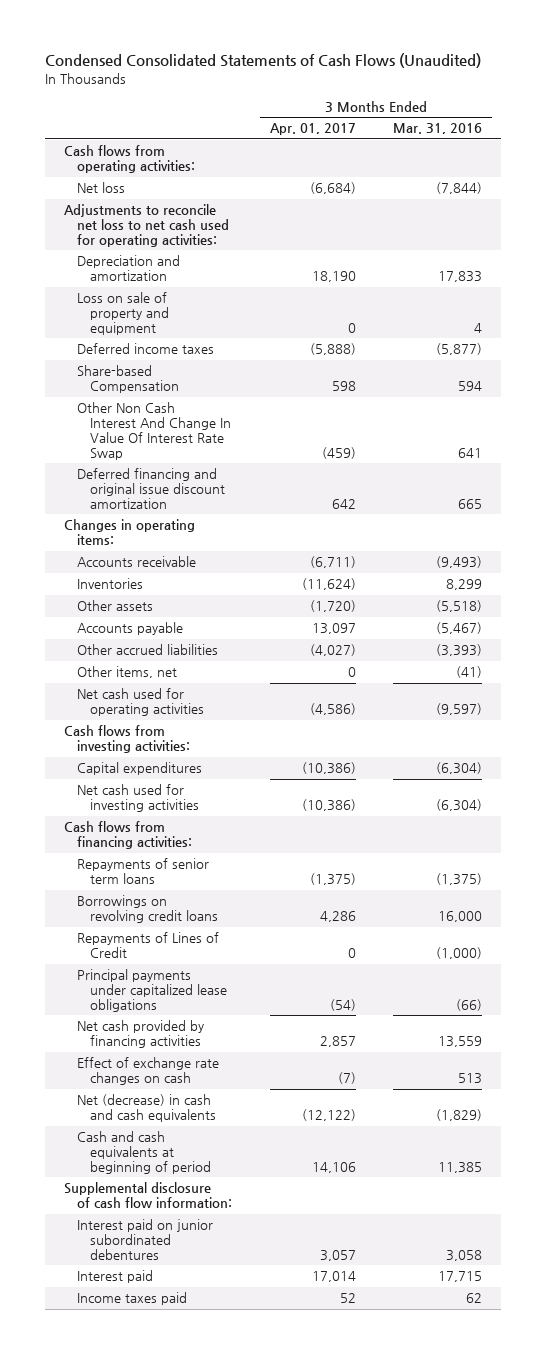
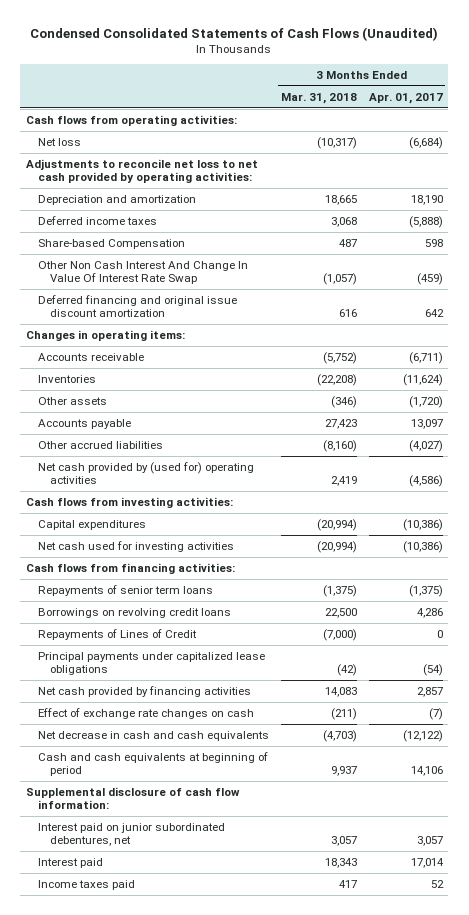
- | 3 Months Ended Apr. 01, 2017 | 3 Months Ended Mar. 31, 2016
+ | 3 Months Ended Mar. 31, 2018 | 3 Months Ended Apr. 01, 2017
- Adjustments to reconcile net loss to net cash used for operating activities:
+ Adjustments to reconcile net loss to net cash provided by operating activities:
- Loss on sale of property and equipment | 0 | 4
- Other items, net | 0 | (41)
- Net cash used for operating activities | (4,586) | (9,597)
+ Net cash provided by (used for) operating activities | 2,419 | (4,586)
- Net (decrease) in cash and cash equivalents | (12,122) | (1,829)
+ Net decrease in cash and cash equivalents | (4,703) | (12,122)
- Interest paid on junior subordinated debentures | 3,057 | 3,058
+ Interest paid on junior subordinated debentures, net | 3,057 | 3,057

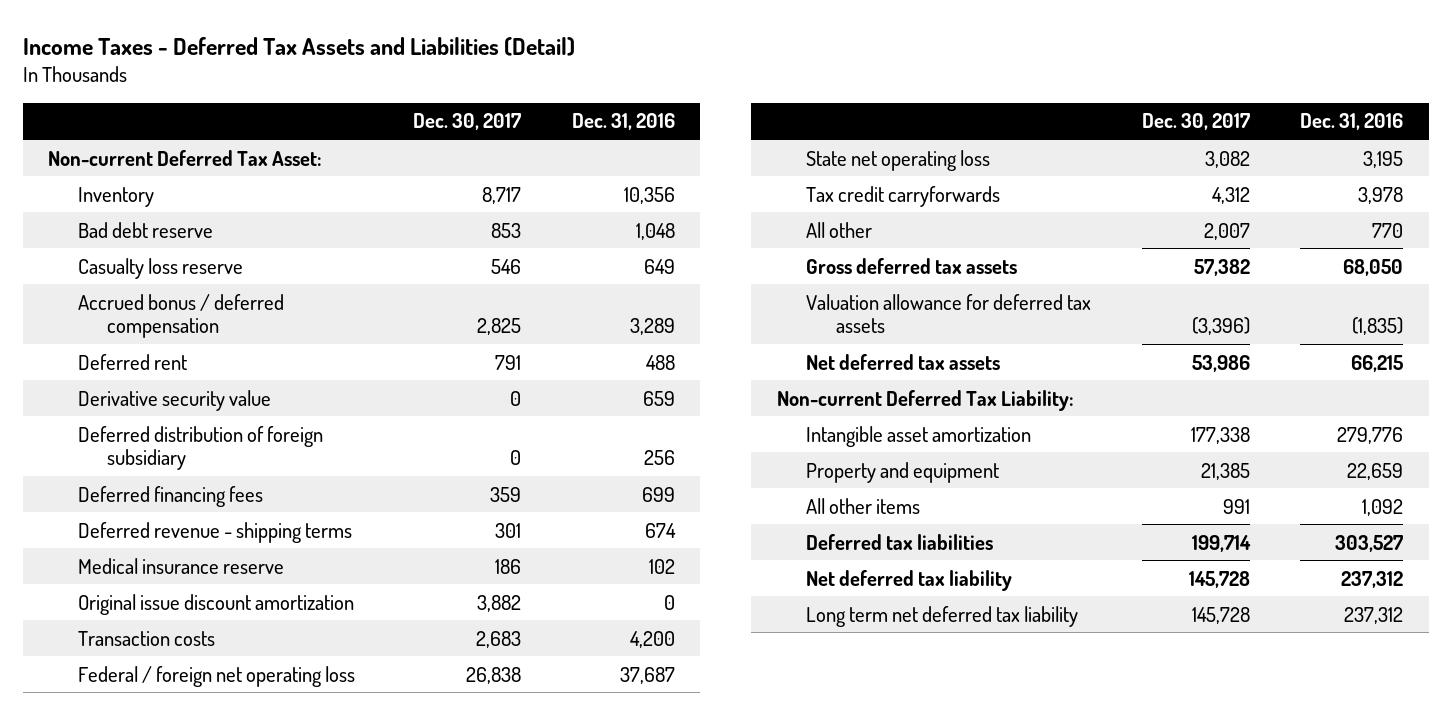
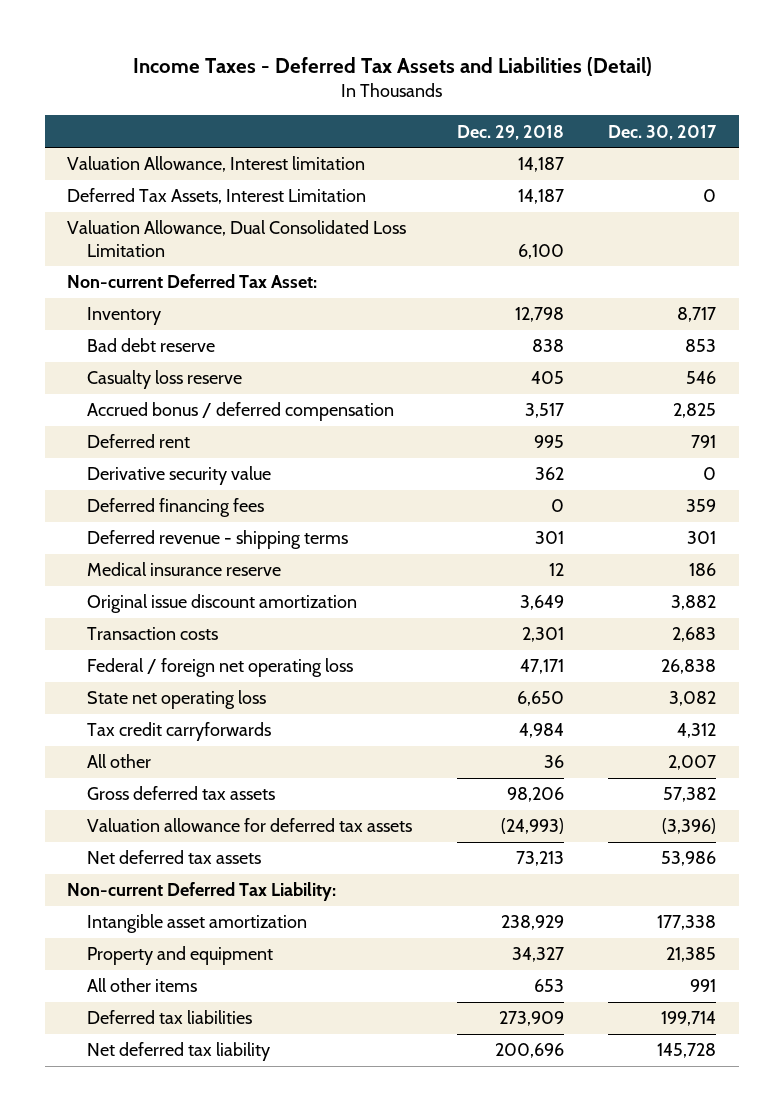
- | Dec. 30, 2017 | Dec. 31, 2016
+ | Dec. 29, 2018 | Dec. 30, 2017
+ Valuation Allowance, Interest limitation | 14,187 |
+ Deferred Tax Assets, Interest Limitation | 14,187 | 0
+ Valuation Allowance, Dual Consolidated Loss Limitation | 6,100 |
- Deferred distribution of foreign subsidiary | 0 | 256
- Long term net deferred tax liability | 145,728 | 237,312

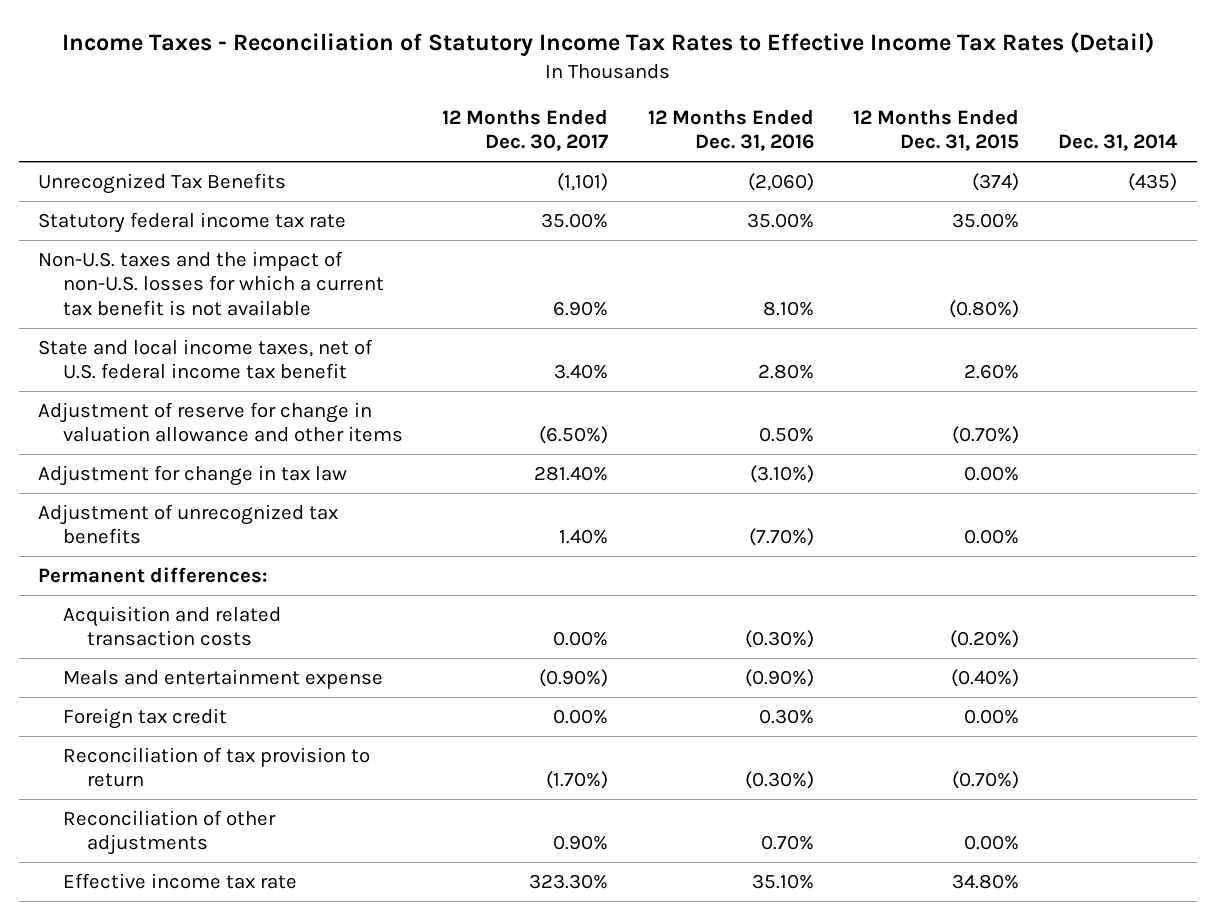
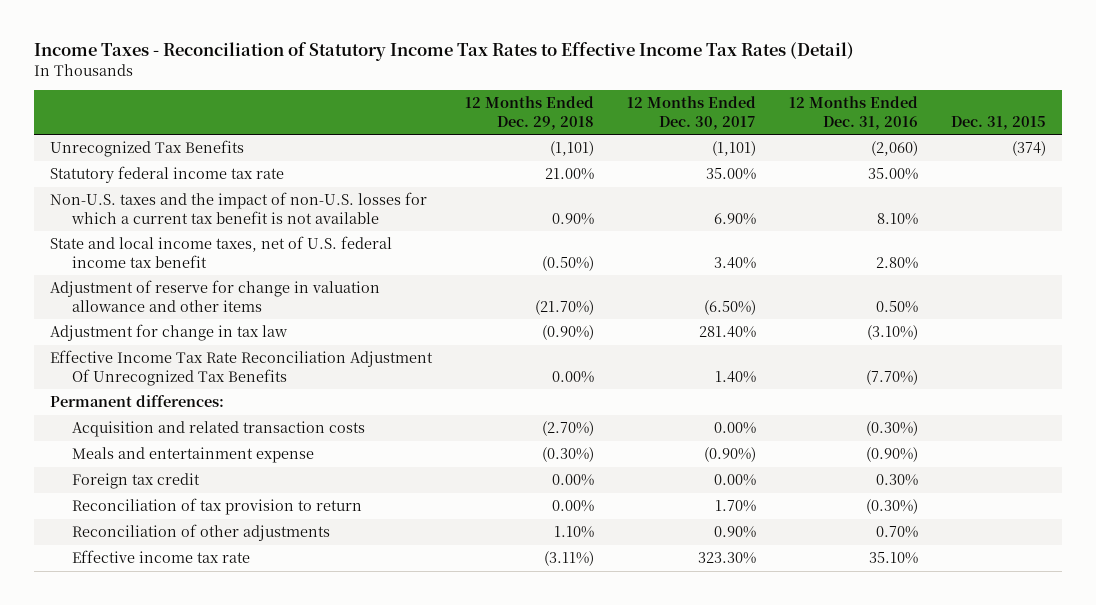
- | 12 Months Ended Dec. 30, 2017 | 12 Months Ended Dec. 31, 2016 | 12 Months Ended Dec. 31, 2015 | Dec. 31, 2014
+ | 12 Months Ended Dec. 29, 2018 | 12 Months Ended Dec. 30, 2017 | 12 Months Ended Dec. 31, 2016 | Dec. 31, 2015
- Adjustment of unrecognized tax benefits | 1.40% | (7.70%) | 0.00% |
+ Effective Income Tax Rate Reconciliation Adjustment Of Unrecognized Tax Benefits | 0.00% | 1.40% | (7.70%) |
- Reconciliation of tax provision to return | (1.70%) | (0.30%) | (0.70%) |
+ Reconciliation of tax provision to return | 0.00% | 1.70% | (0.30%) |

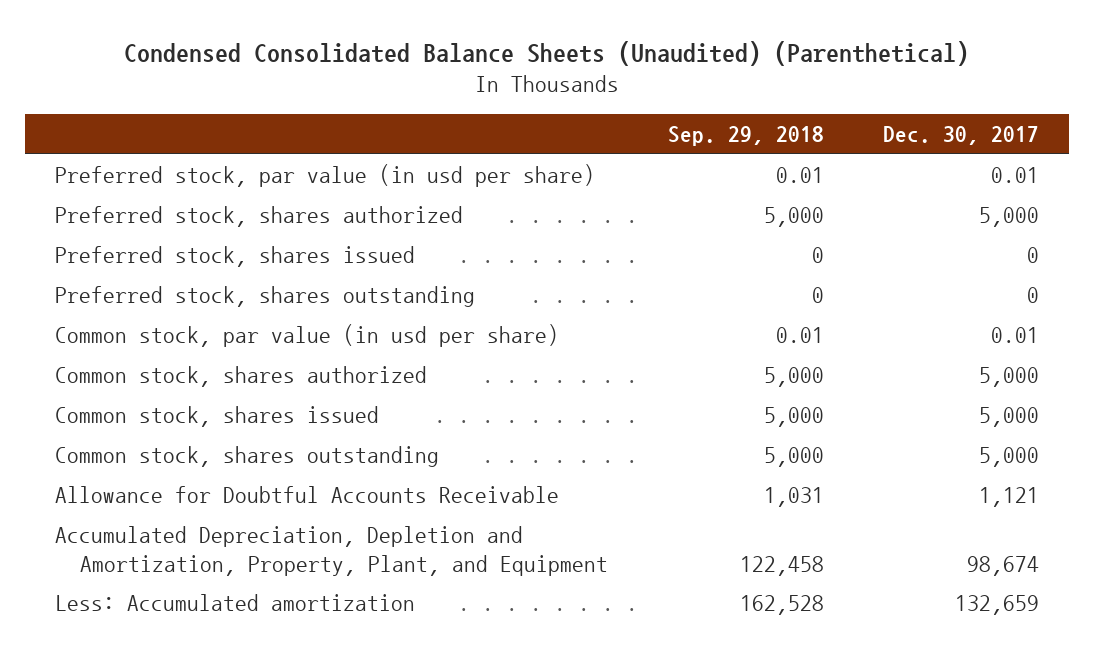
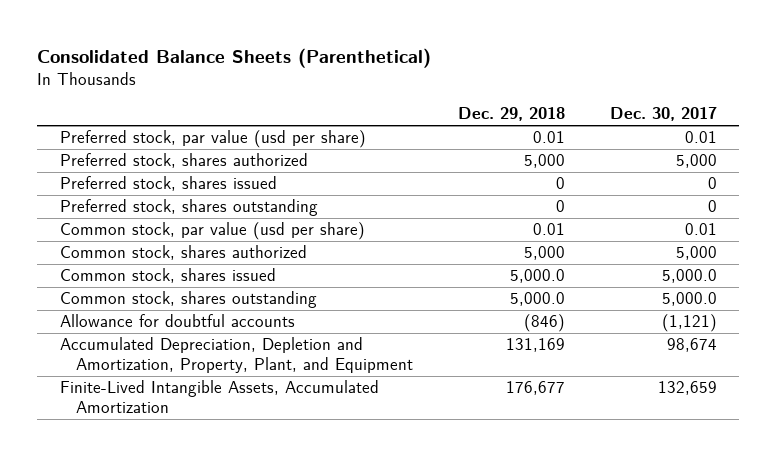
- Condensed Consolidated Balance Sheets (Unaudited) (Parenthetical)
+ Consolidated Balance Sheets (Parenthetical)
- | Sep. 29, 2018 | Dec. 30, 2017
+ | Dec. 29, 2018 | Dec. 30, 2017
- Preferred stock, par value (in usd per share) | 0.01 | 0.01
+ Preferred stock, par value (usd per share) | 0.01 | 0.01
- Common stock, par value (in usd per share) | 0.01 | 0.01
+ Common stock, par value (usd per share) | 0.01 | 0.01
- Common stock, shares issued | 5,000 | 5,000
- Common stock, shares outstanding | 5,000 | 5,000
- Allowance for Doubtful Accounts Receivable | 1,031 | 1,121
+ Common stock, shares issued | 5,000.0 | 5,000.0
+ Common stock, shares outstanding | 5,000.0 | 5,000.0
+ Allowance for doubtful accounts | (846) | (1,121)
- Less: Accumulated amortization | 162,528 | 132,659
+ Finite-Lived Intangible Assets, Accumulated Amortization | 176,677 | 132,659

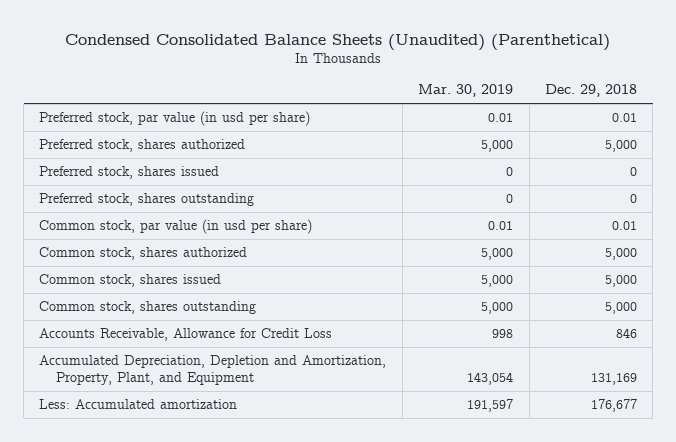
- Consolidated Balance Sheets (Parenthetical)
+ Condensed Consolidated Balance Sheets (Unaudited) (Parenthetical)
- | Dec. 29, 2018 | Dec. 30, 2017
+ | Mar. 30, 2019 | Dec. 29, 2018
- Preferred stock, par value (usd per share) | 0.01 | 0.01
+ Preferred stock, par value (in usd per share) | 0.01 | 0.01
- Common stock, par value (usd per share) | 0.01 | 0.01
+ Common stock, par value (in usd per share) | 0.01 | 0.01
- Common stock, shares issued | 5,000.0 | 5,000.0
- Common stock, shares outstanding | 5,000.0 | 5,000.0
- Allowance for doubtful accounts | (846) | (1,121)
+ Common stock, shares issued | 5,000 | 5,000
+ Common stock, shares outstanding | 5,000 | 5,000
+ Accounts Receivable, Allowance for Credit Loss | 998 | 846
- Finite-Lived Intangible Assets, Accumulated Amortization | 176,677 | 132,659
+ Less: Accumulated amortization | 191,597 | 176,677

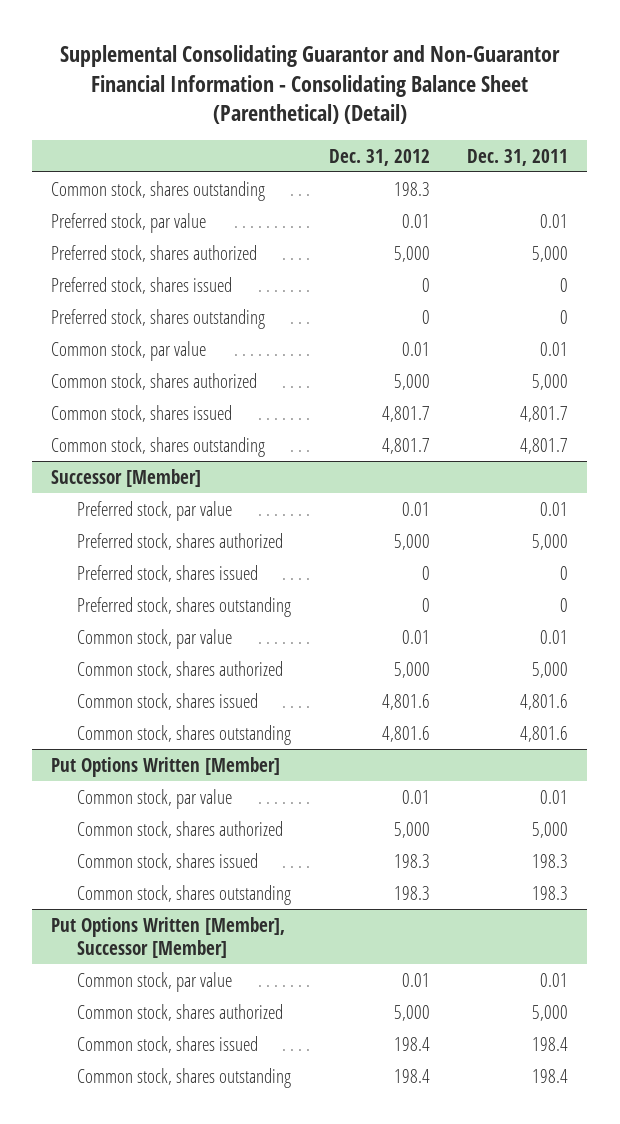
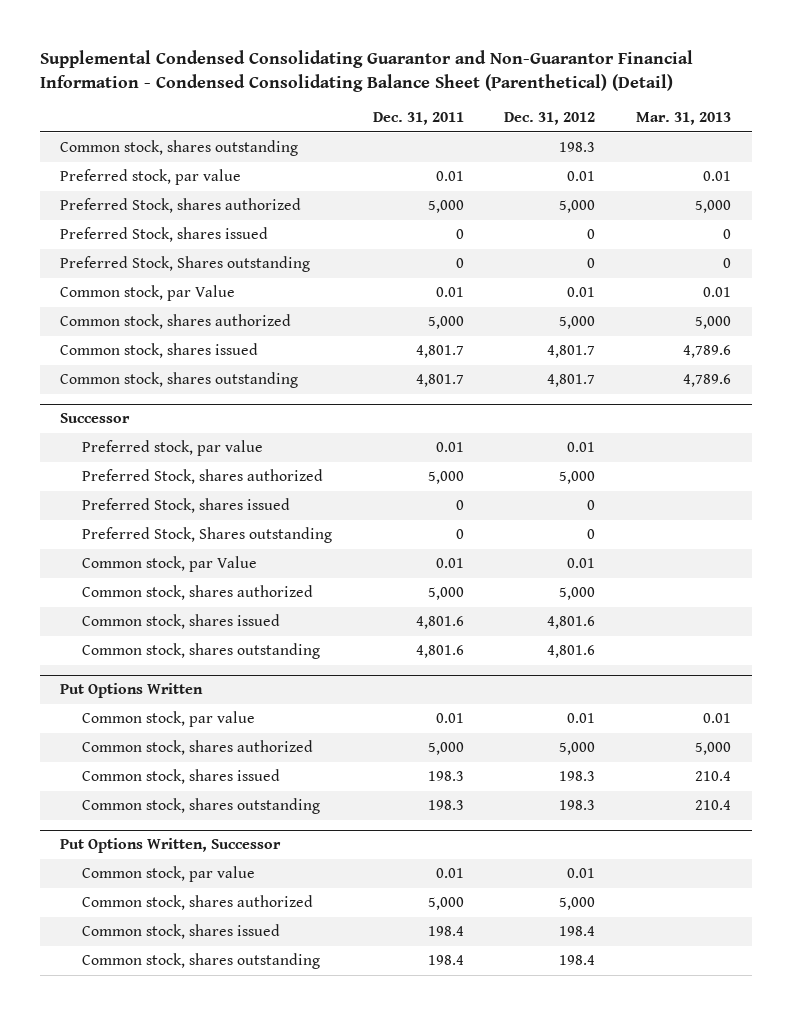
- Supplemental Consolidating Guarantor and Non-Guarantor Financial Information - Consolidating Balance Sheet (Parenthetical) (Detail)
+ Supplemental Condensed Consolidating Guarantor and Non-Guarantor Financial Information - Condensed Consolidating Balance Sheet (Parenthetical) (Detail)
- | Dec. 31, 2012 | Dec. 31, 2011
+ | Dec. 31, 2011 | Dec. 31, 2012 | Mar. 31, 2013
- Preferred stock, shares authorized | 5,000 | 5,000
- Preferred stock, shares issued | 0 | 0
- Preferred stock, shares outstanding | 0 | 0
- Common stock, par value | 0.01 | 0.01
+ Preferred Stock, shares authorized | 5,000 | 5,000 | 5,000
+ Preferred Stock, shares issued | 0 | 0 | 0
+ Preferred Stock, Shares outstanding | 0 | 0 | 0
+ Common stock, par Value | 0.01 | 0.01 | 0.01
- Successor [Member]
+ Successor
- Preferred stock, shares authorized | 5,000 | 5,000
- Preferred stock, shares issued | 0 | 0
- Preferred stock, shares outstanding | 0 | 0
- Common stock, par value | 0.01 | 0.01
+ Preferred Stock, shares authorized | 5,000 | 5,000 |
+ Preferred Stock, shares issued | 0 | 0 |
+ Preferred Stock, Shares outstanding | 0 | 0 |
+ Common stock, par Value | 0.01 | 0.01 |
- Put Options Written [Member]
+ Put Options Written
- Put Options Written [Member], Successor [Member]
+ Put Options Written, Successor

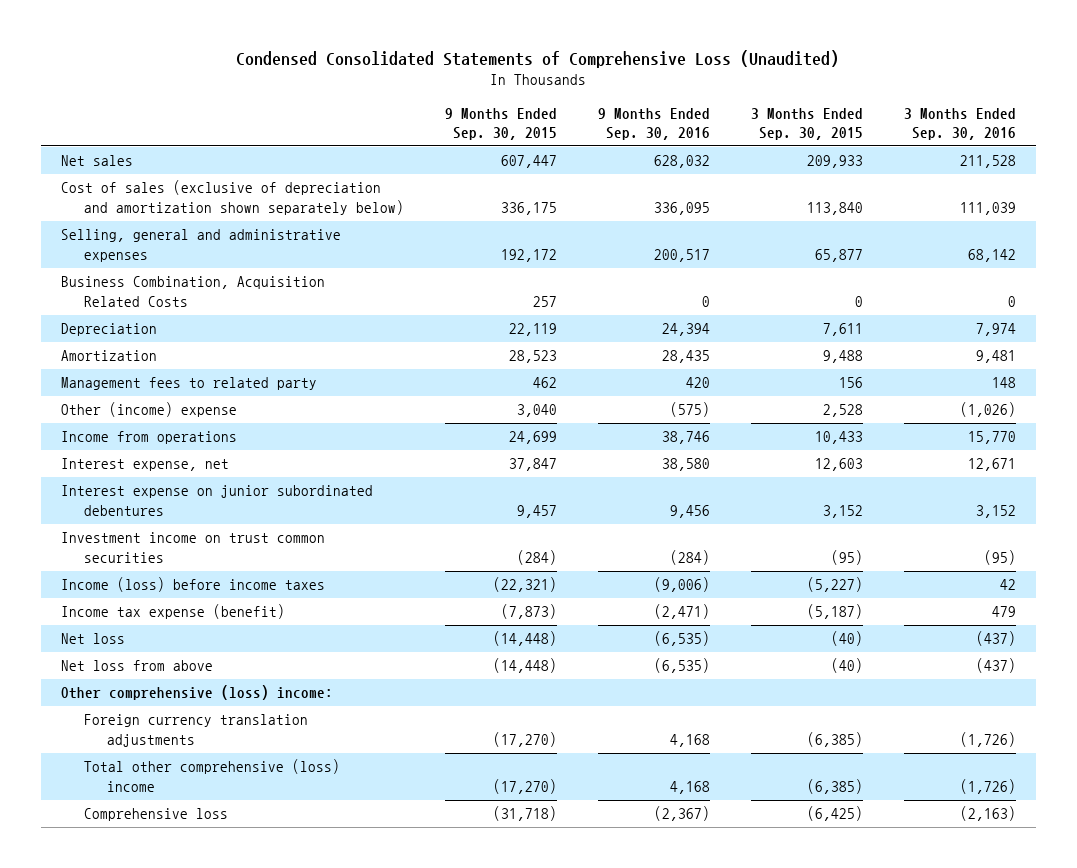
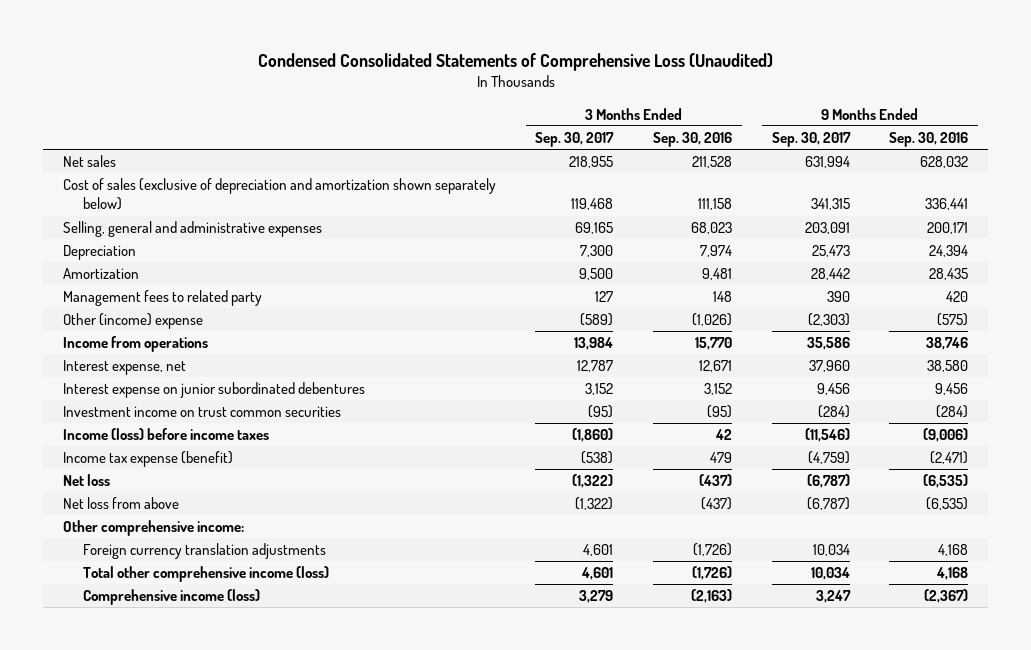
- | 9 Months Ended Sep. 30, 2015 | 9 Months Ended Sep. 30, 2016 | 3 Months Ended Sep. 30, 2015 | 3 Months Ended Sep. 30, 2016
+ | 3 Months Ended Sep. 30, 2017 | 3 Months Ended Sep. 30, 2016 | 9 Months Ended Sep. 30, 2017 | 9 Months Ended Sep. 30, 2016
- Cost of sales (exclusive of depreciation and amortization shown separately below) | 336,175 | 336,095 | 113,840 | 111,039
- Selling, general and administrative expenses | 192,172 | 200,517 | 65,877 | 68,142
- Business Combination, Acquisition Related Costs | 257 | 0 | 0 | 0
+ Cost of sales (exclusive of depreciation and amortization shown separately below) | 119,468 | 111,158 | 341,315 | 336,441
+ Selling, general and administrative expenses | 69,165 | 68,023 | 203,091 | 200,171
- Other comprehensive (loss) income:
+ Other comprehensive income:
- Total other comprehensive (loss) income | (17,270) | 4,168 | (6,385) | (1,726)
- Comprehensive loss | (31,718) | (2,367) | (6,425) | (2,163)
+ Total other comprehensive income (loss) | 4,601 | (1,726) | 10,034 | 4,168
+ Comprehensive income (loss) | 3,279 | (2,163) | 3,247 | (2,367)

